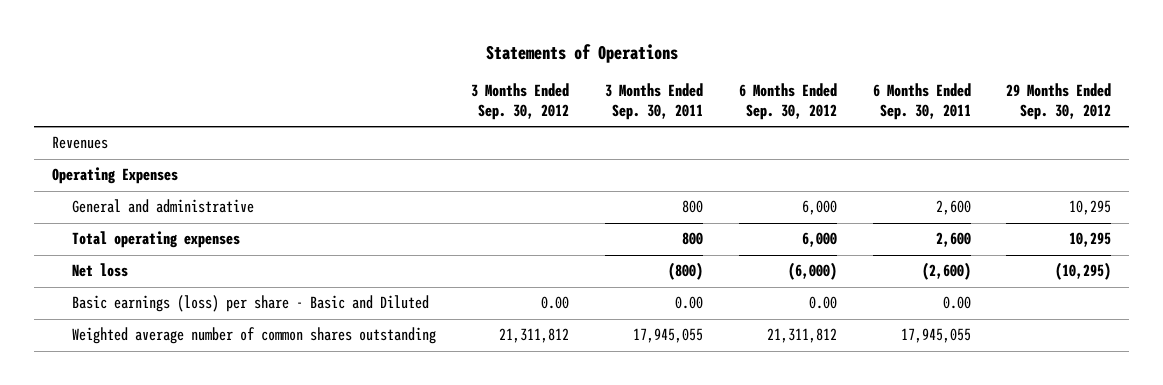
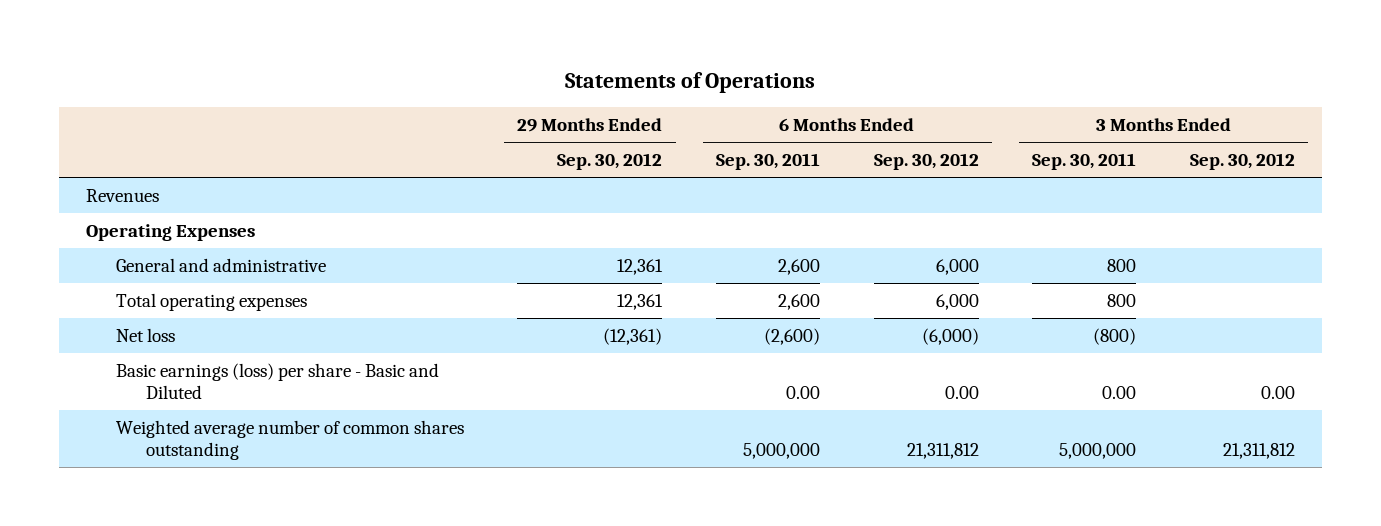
- | 3 Months Ended Sep. 30, 2012 | 3 Months Ended Sep. 30, 2011 | 6 Months Ended Sep. 30, 2012 | 6 Months Ended Sep. 30, 2011 | 29 Months Ended Sep. 30, 2012
+ | 29 Months Ended Sep. 30, 2012 | 6 Months Ended Sep. 30, 2011 | 6 Months Ended Sep. 30, 2012 | 3 Months Ended Sep. 30, 2011 | 3 Months Ended Sep. 30, 2012
- General and administrative | | 800 | 6,000 | 2,600 | 10,295
- Total operating expenses | | 800 | 6,000 | 2,600 | 10,295
- Net loss | | (800) | (6,000) | (2,600) | (10,295)
+ General and administrative | 12,361 | 2,600 | 6,000 | 800 |
+ Total operating expenses | 12,361 | 2,600 | 6,000 | 800 |
+ Net loss | (12,361) | (2,600) | (6,000) | (800) |
- Weighted average number of common shares outstanding | 21,311,812 | 17,945,055 | 21,311,812 | 17,945,055 |
+ Weighted average number of common shares outstanding | | 5,000,000 | 21,311,812 | 5,000,000 | 21,311,812

